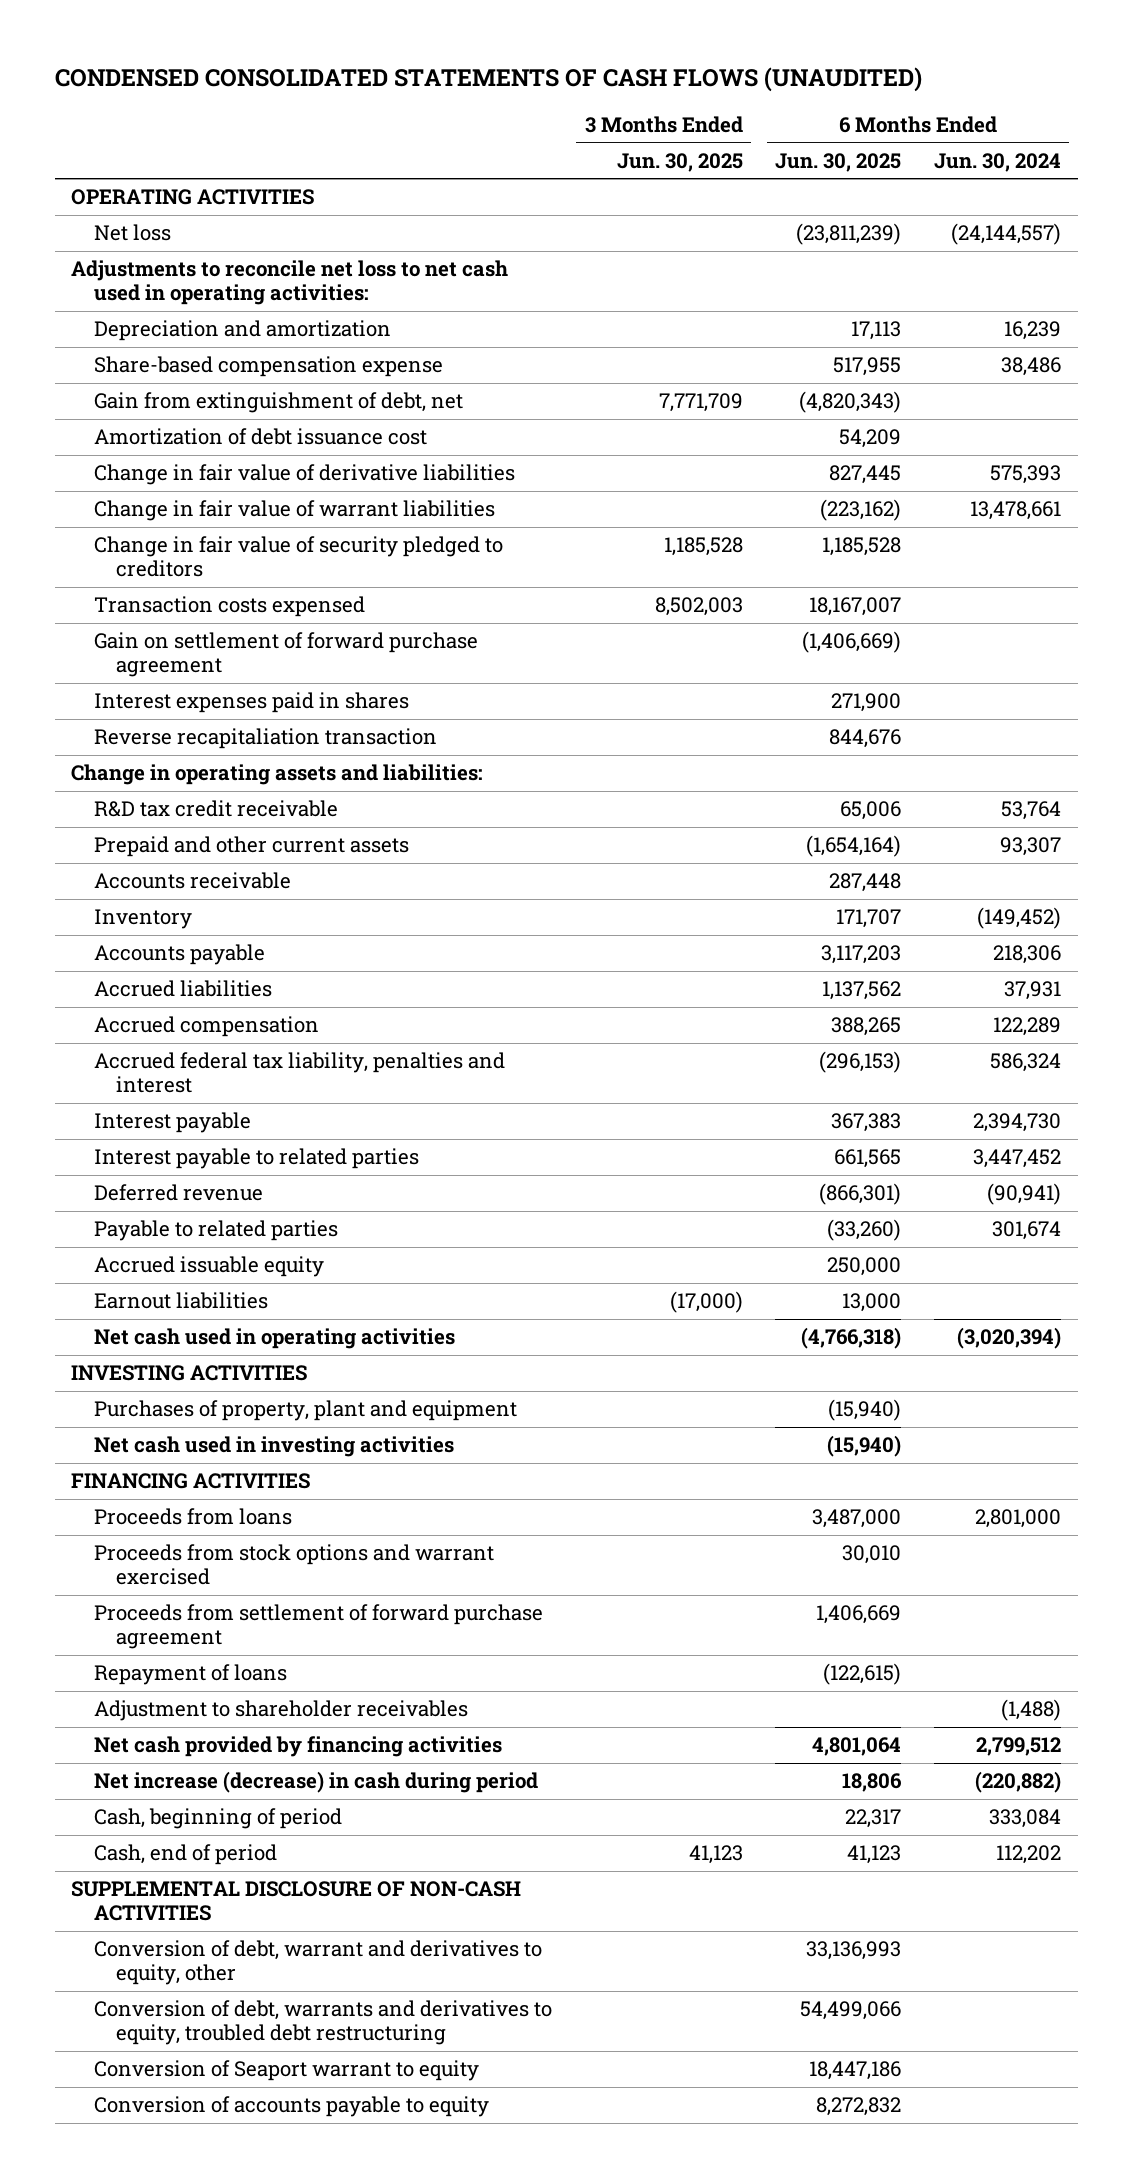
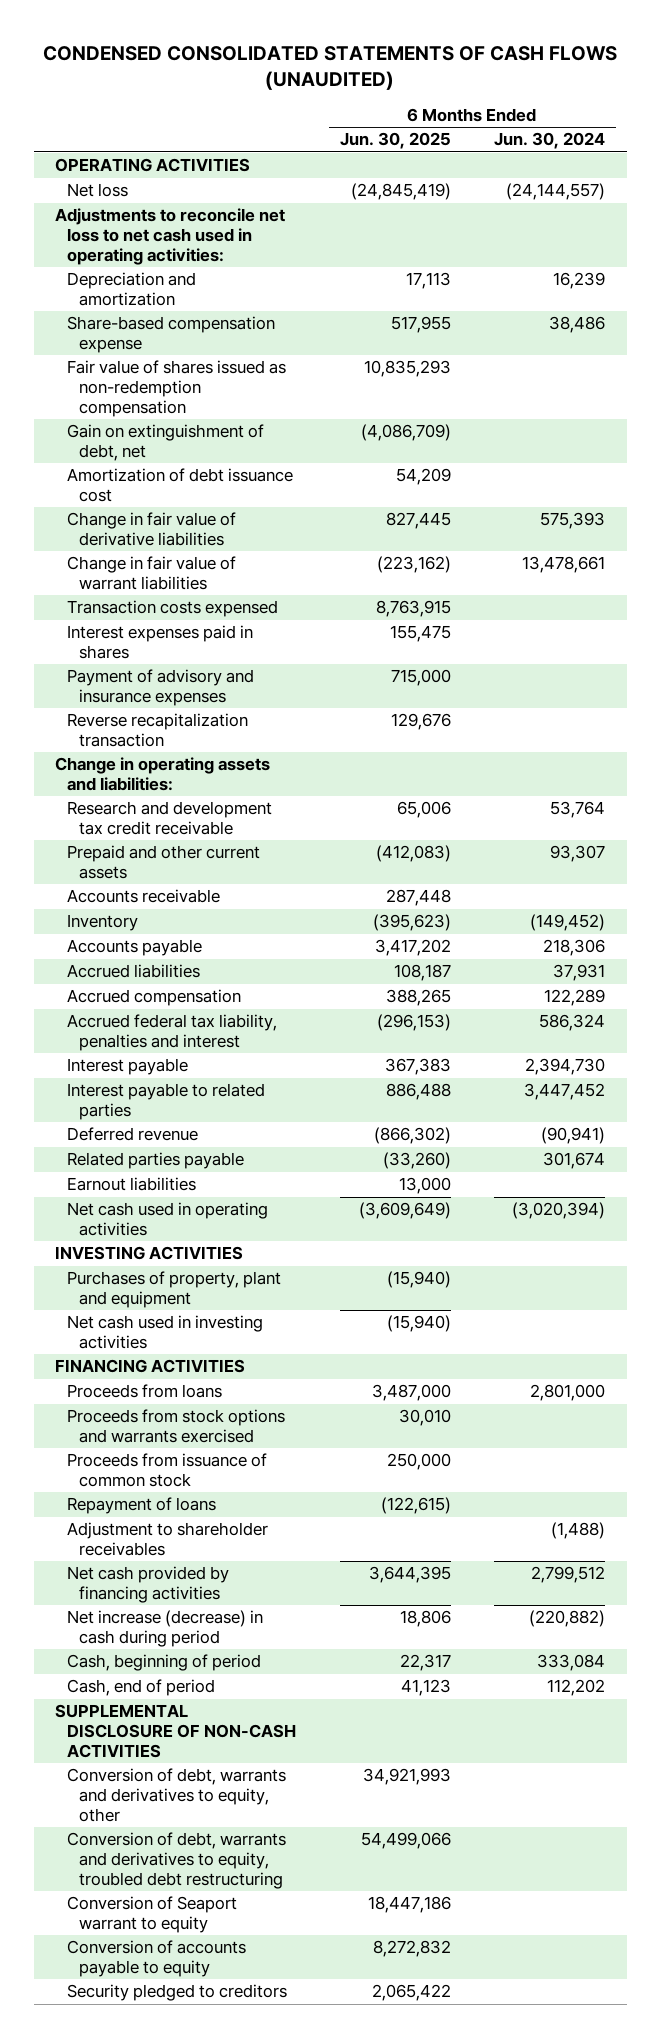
- | 3 Months Ended Jun. 30, 2025 | 6 Months Ended Jun. 30, 2025 | 6 Months Ended Jun. 30, 2024
+ | 6 Months Ended Jun. 30, 2025 | 6 Months Ended Jun. 30, 2024
- Net loss | | (23,811,239) | (24,144,557)
+ Net loss | (24,845,419) | (24,144,557)
- Gain from extinguishment of debt, net | 7,771,709 | (4,820,343) |
+ Fair value of shares issued as non-redemption compensation | 10,835,293 |
+ Gain on extinguishment of debt, net | (4,086,709) |
- Change in fair value of security pledged to creditors | 1,185,528 | 1,185,528 |
- Transaction costs expensed | 8,502,003 | 18,167,007 |
- Gain on settlement of forward purchase agreement | | (1,406,669) |
- Interest expenses paid in shares | | 271,900 |
- Reverse recapitaliation transaction | | 844,676 |
+ Transaction costs expensed | 8,763,915 |
+ Interest expenses paid in shares | 155,475 |
+ Payment of advisory and insurance expenses | 715,000 |
+ Reverse recapitalization transaction | 129,676 |
- R&D tax credit receivable | | 65,006 | 53,764
- Prepaid and other current assets | | (1,654,164) | 93,307
+ Research and development tax credit receivable | 65,006 | 53,764
+ Prepaid and other current assets | (412,083) | 93,307
- Inventory | | 171,707 | (149,452)
- Accounts payable | | 3,117,203 | 218,306
- Accrued liabilities | | 1,137,562 | 37,931
+ Inventory | (395,623) | (149,452)
+ Accounts payable | 3,417,202 | 218,306
+ Accrued liabilities | 108,187 | 37,931
- Interest payable to related parties | | 661,565 | 3,447,452
- Deferred revenue | | (866,301) | (90,941)
- Payable to related parties | | (33,260) | 301,674
- Accrued issuable equity | | 250,000 |
+ Interest payable to related parties | 886,488 | 3,447,452
+ Deferred revenue | (866,302) | (90,941)
+ Related parties payable | (33,260) | 301,674
- Net cash used in operating activities | | (4,766,318) | (3,020,394)
+ Net cash used in operating activities | (3,609,649) | (3,020,394)
- Proceeds from stock options and warrant exercised | | 30,010 |
- Proceeds from settlement of forward purchase agreement | | 1,406,669 |
+ Proceeds from stock options and warrants exercised | 30,010 |
+ Proceeds from issuance of common stock | 250,000 |
- Net cash provided by financing activities | | 4,801,064 | 2,799,512
+ Net cash provided by financing activities | 3,644,395 | 2,799,512
- Conversion of debt, warrant and derivatives to equity, other | | 33,136,993 |
+ Conversion of debt, warrants and derivatives to equity, other | 34,921,993 |
+ Security pledged to creditors | 2,065,422 |

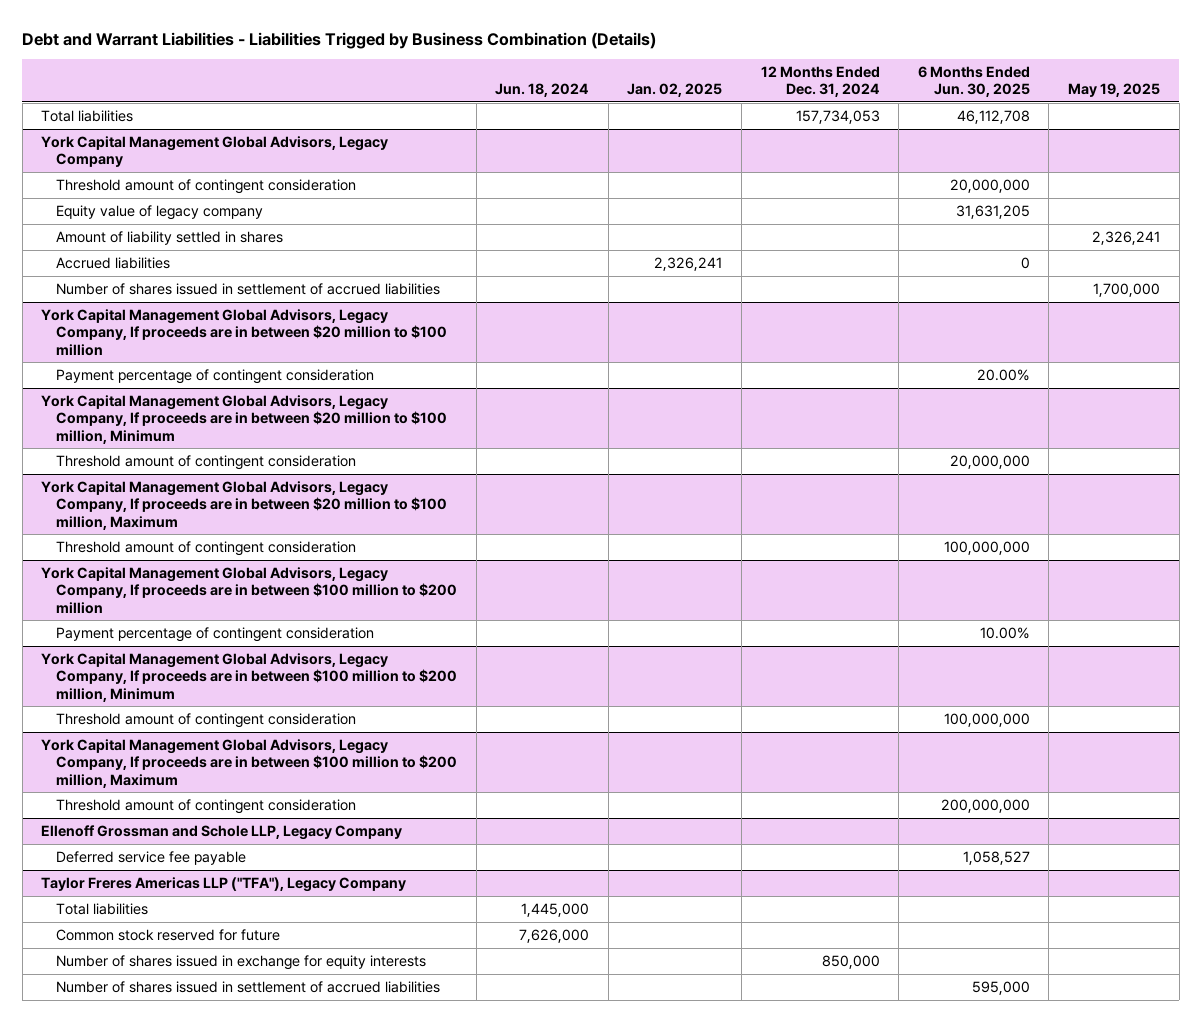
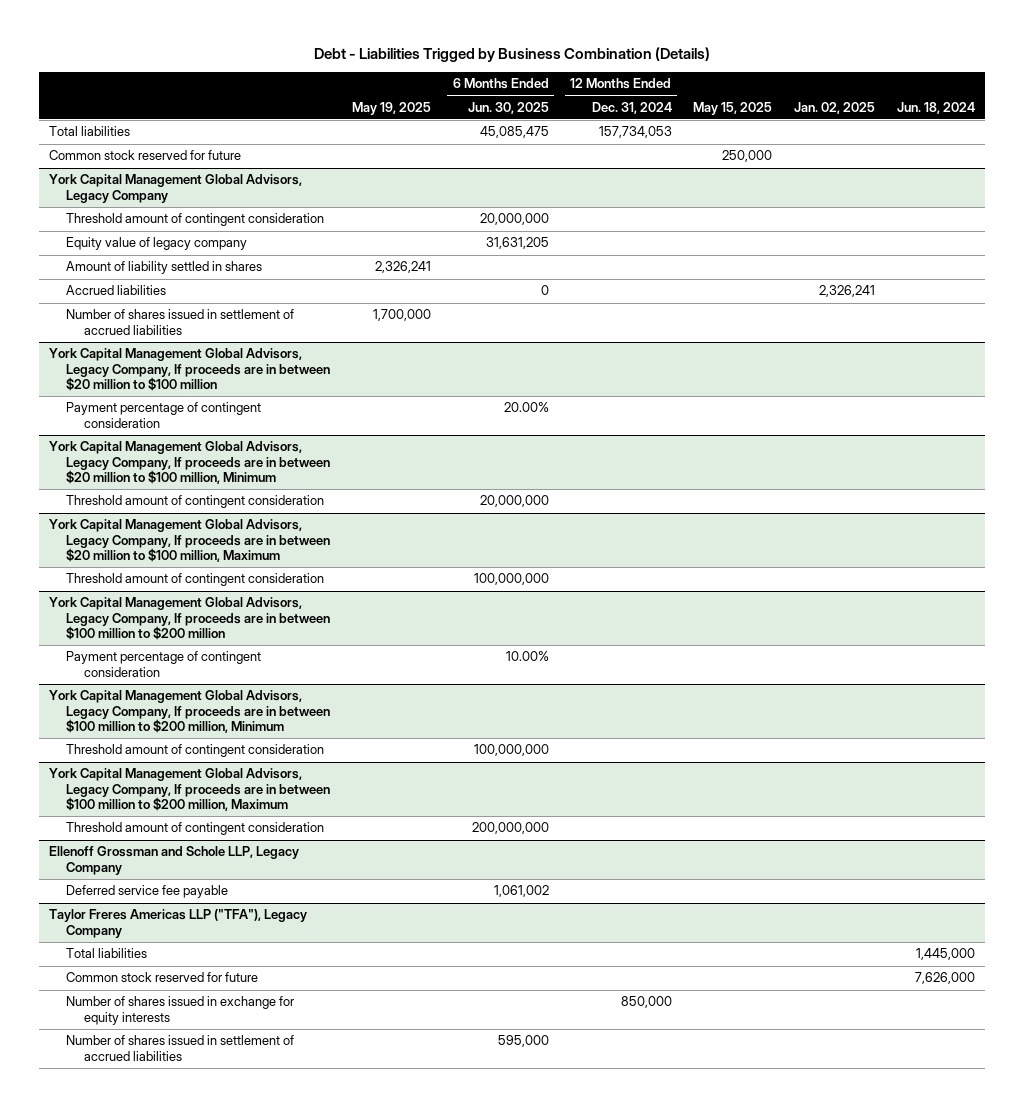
- Debt and Warrant Liabilities - Liabilities Trigged by Business Combination (Details)
+ Debt - Liabilities Trigged by Business Combination (Details)
- | Jun. 18, 2024 | Jan. 02, 2025 | 12 Months Ended Dec. 31, 2024 | 6 Months Ended Jun. 30, 2025 | May 19, 2025
+ | May 19, 2025 | 6 Months Ended Jun. 30, 2025 | 12 Months Ended Dec. 31, 2024 | May 15, 2025 | Jan. 02, 2025 | Jun. 18, 2024
- Total liabilities | | | 157,734,053 | 46,112,708 |
+ Total liabilities | | 45,085,475 | 157,734,053 | | |
+ Common stock reserved for future | | | | 250,000 | |
@ Ellenoff Grossman and Schole LLP, Legacy Company
- Deferred service fee payable | | | | 1,058,527 |
+ Deferred service fee payable | | 1,061,002 | | | |

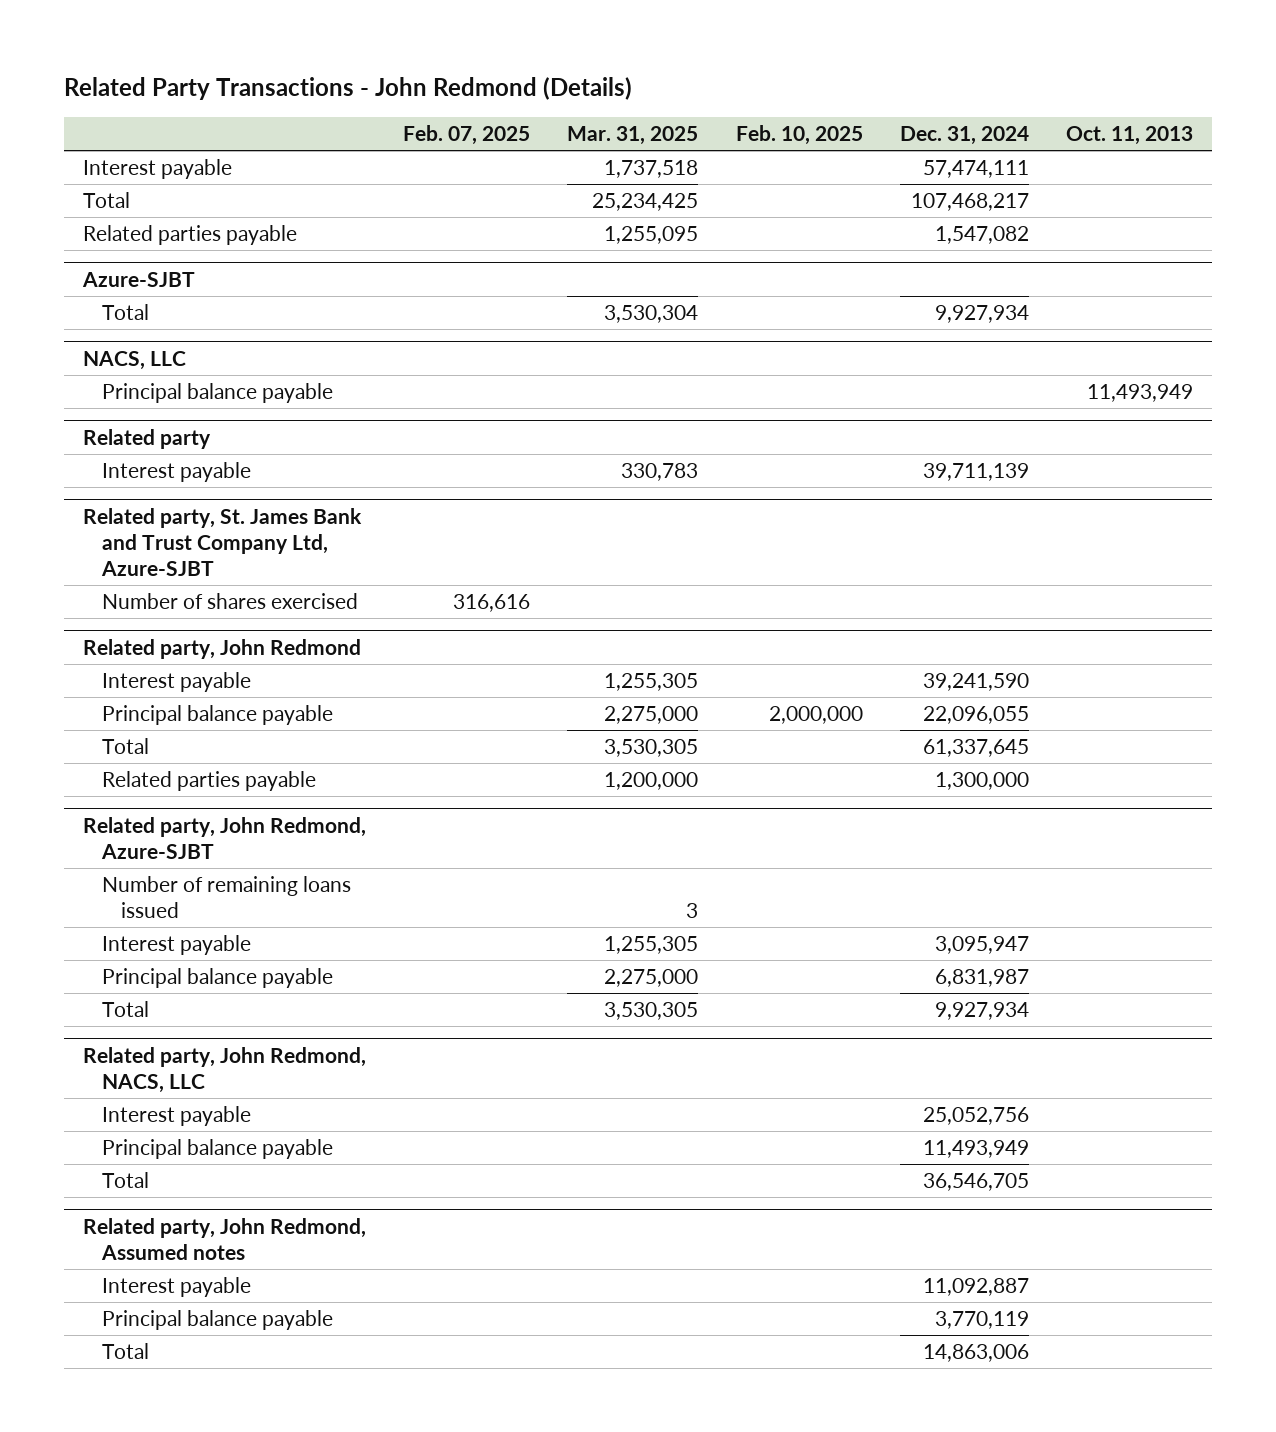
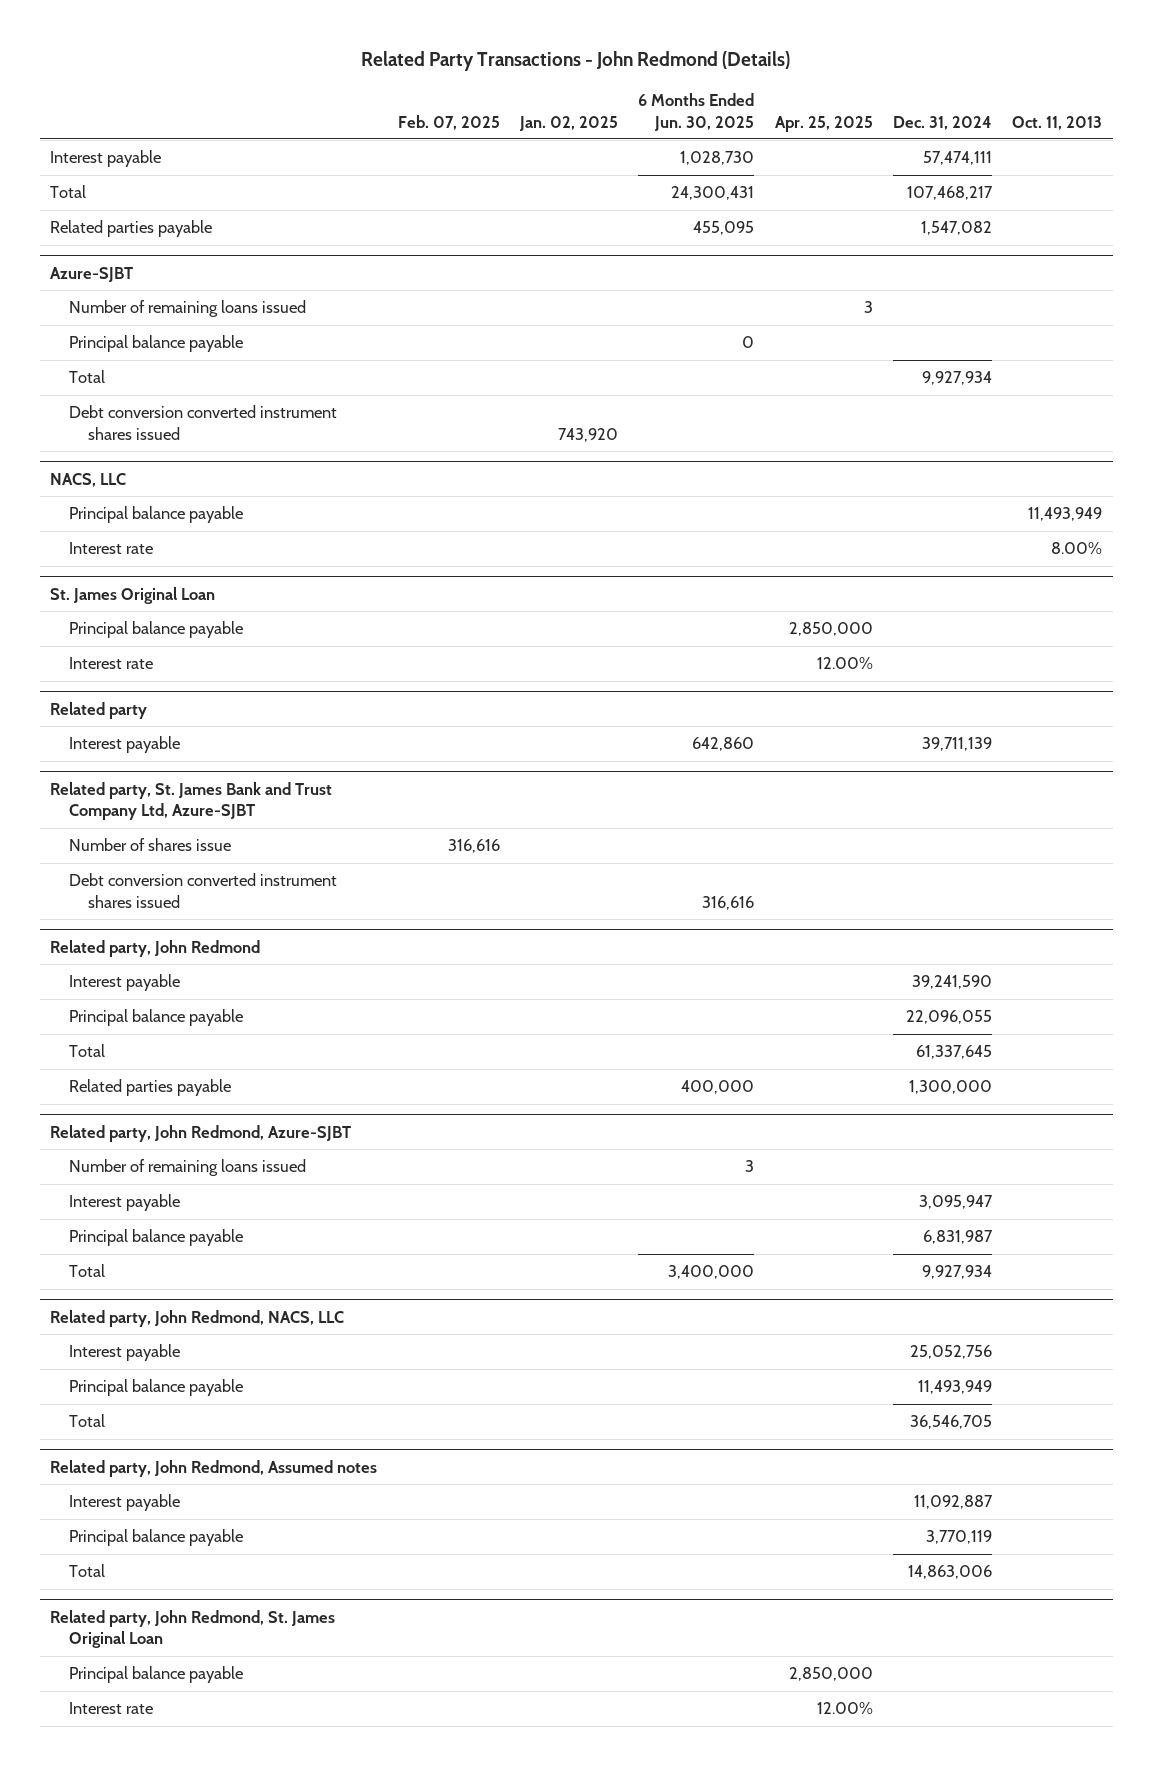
- | Feb. 07, 2025 | Mar. 31, 2025 | Feb. 10, 2025 | Dec. 31, 2024 | Oct. 11, 2013
+ | Feb. 07, 2025 | Jan. 02, 2025 | 6 Months Ended Jun. 30, 2025 | Apr. 25, 2025 | Dec. 31, 2024 | Oct. 11, 2013
@ Azure-SJBT
+ Number of remaining loans issued | | | | 3 | |
+ Principal balance payable | | | 0 | | |
+ Debt conversion converted instrument shares issued | | 743,920 | | | |
@ NACS, LLC
+ Interest rate | | | | | | 8.00%
+ St. James Original Loan
+ Principal balance payable | | | | 2,850,000 | |
+ Interest rate | | | | 12.00% | |
@ Related party, St. James Bank and Trust Company Ltd, Azure-SJBT
- Number of shares exercised | 316,616 | | | |
+ Number of shares issue | 316,616 | | | | |
+ Debt conversion converted instrument shares issued | | | 316,616 | | |
+ Related party, John Redmond, St. James Original Loan
+ Principal balance payable | | | | 2,850,000 | |
+ Interest rate | | | | 12.00% | |

